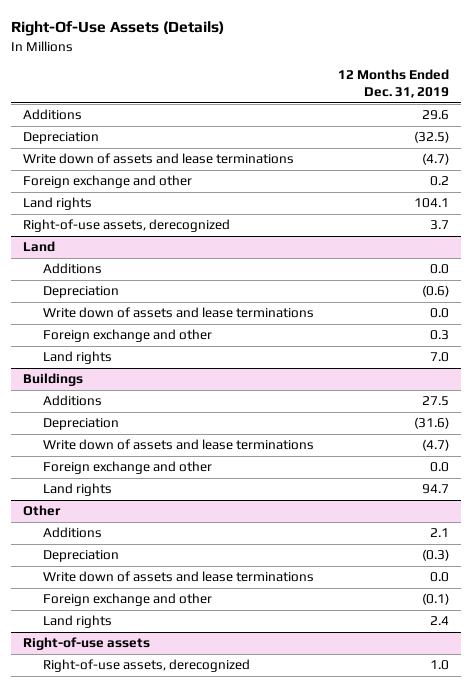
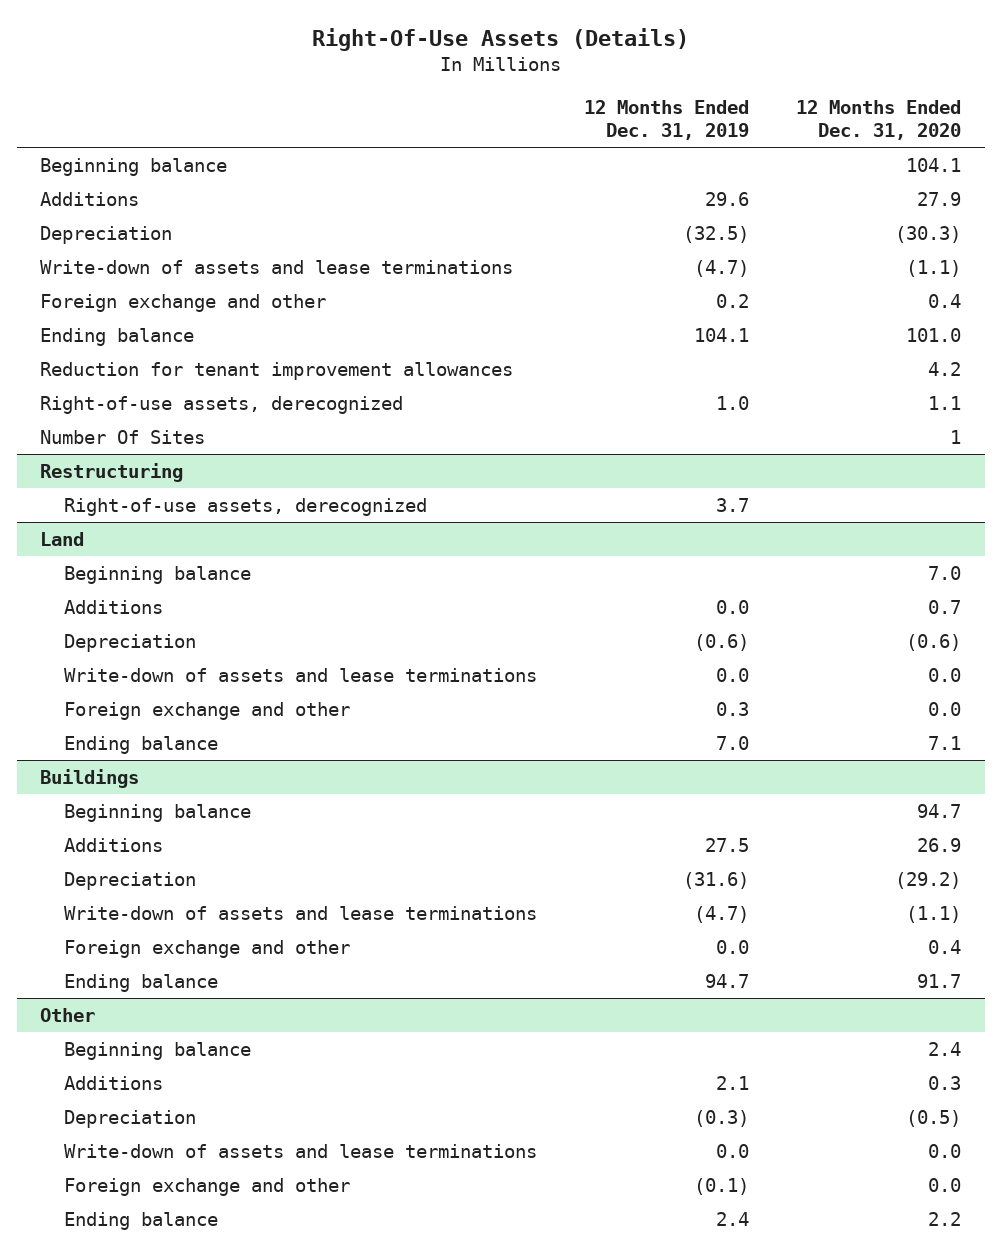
- | 12 Months Ended Dec. 31, 2019
+ | 12 Months Ended Dec. 31, 2019 | 12 Months Ended Dec. 31, 2020
+ Beginning balance | | 104.1
- Write down of assets and lease terminations | (4.7)
+ Write-down of assets and lease terminations | (4.7) | (1.1)
- Land rights | 104.1
+ Ending balance | 104.1 | 101.0
+ Reduction for tenant improvement allowances | | 4.2
+ Right-of-use assets, derecognized | 1.0 | 1.1
+ Number Of Sites | | 1
+ Restructuring
@ Land
+ Beginning balance | | 7.0
- Write down of assets and lease terminations | 0.0
+ Write-down of assets and lease terminations | 0.0 | 0.0
- Land rights | 7.0
+ Ending balance | 7.0 | 7.1
@ Buildings
+ Beginning balance | | 94.7
- Write down of assets and lease terminations | (4.7)
+ Write-down of assets and lease terminations | (4.7) | (1.1)
- Land rights | 94.7
+ Ending balance | 94.7 | 91.7
@ Other
+ Beginning balance | | 2.4
- Write down of assets and lease terminations | 0.0
+ Write-down of assets and lease terminations | 0.0 | 0.0
- Land rights | 2.4
- Right-of-use assets
- Right-of-use assets, derecognized | 1.0
@ Other
+ Ending balance | 2.4 | 2.2

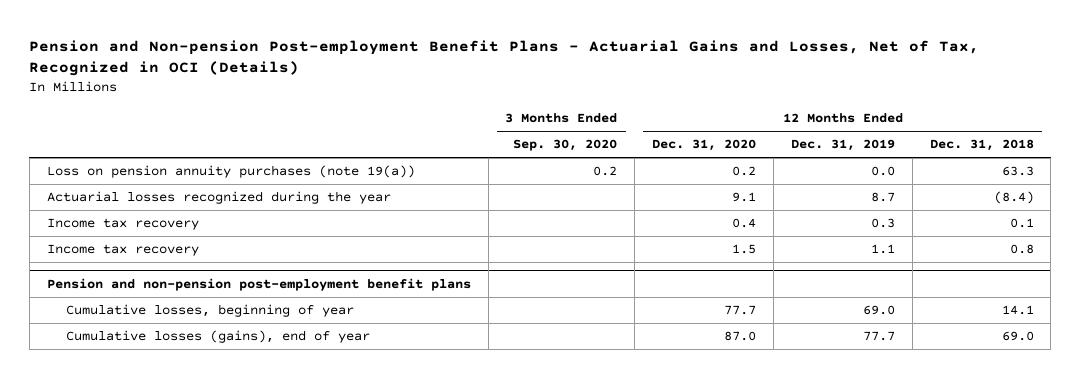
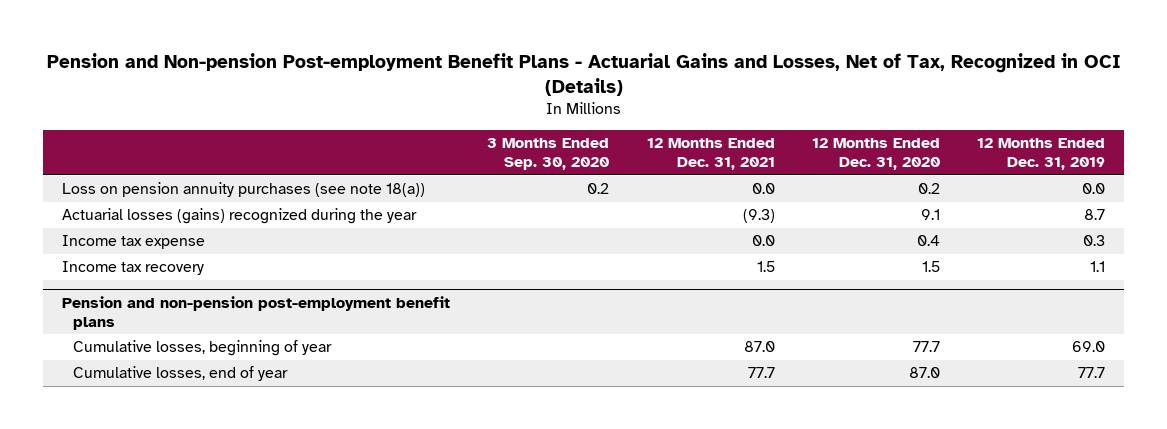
- | 3 Months Ended Sep. 30, 2020 | 12 Months Ended Dec. 31, 2020 | 12 Months Ended Dec. 31, 2019 | 12 Months Ended Dec. 31, 2018
+ | 3 Months Ended Sep. 30, 2020 | 12 Months Ended Dec. 31, 2021 | 12 Months Ended Dec. 31, 2020 | 12 Months Ended Dec. 31, 2019
- Loss on pension annuity purchases (note 19(a)) | 0.2 | 0.2 | 0.0 | 63.3
- Actuarial losses recognized during the year | | 9.1 | 8.7 | (8.4)
- Income tax recovery | | 0.4 | 0.3 | 0.1
+ Loss on pension annuity purchases (see note 18(a)) | 0.2 | 0.0 | 0.2 | 0.0
+ Actuarial losses (gains) recognized during the year | | (9.3) | 9.1 | 8.7
+ Income tax expense | | 0.0 | 0.4 | 0.3
@ Pension and non-pension post-employment benefit plans
- Cumulative losses (gains), end of year | | 87.0 | 77.7 | 69.0
+ Cumulative losses, end of year | | 77.7 | 87.0 | 77.7

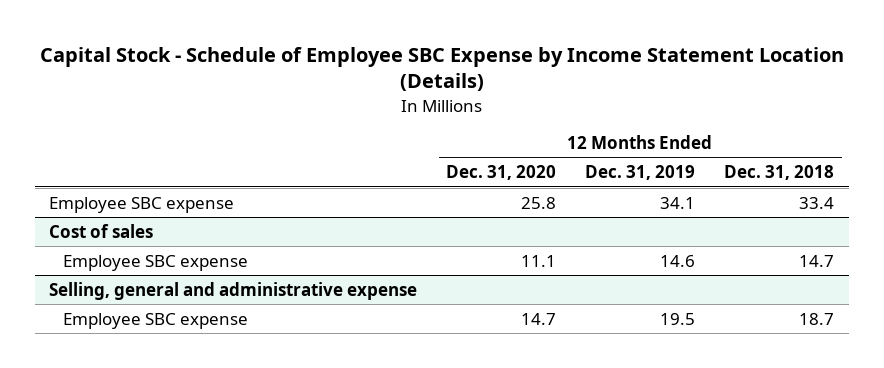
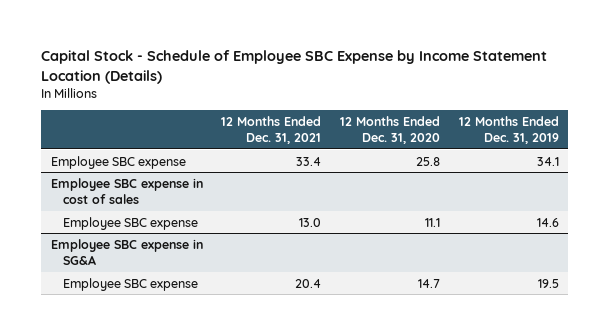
- | 12 Months Ended Dec. 31, 2020 | 12 Months Ended Dec. 31, 2019 | 12 Months Ended Dec. 31, 2018
+ | 12 Months Ended Dec. 31, 2021 | 12 Months Ended Dec. 31, 2020 | 12 Months Ended Dec. 31, 2019
- Cost of sales
+ Employee SBC expense in cost of sales
- Selling, general and administrative expense
+ Employee SBC expense in SG&A

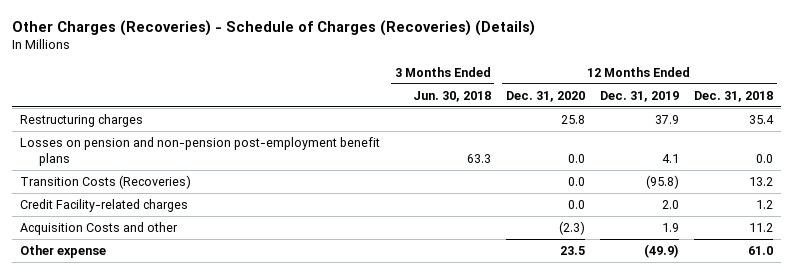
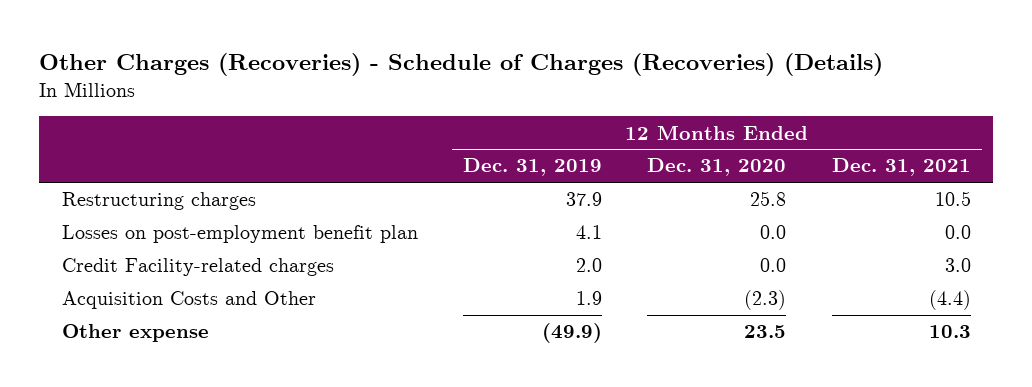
- | 3 Months Ended Jun. 30, 2018 | 12 Months Ended Dec. 31, 2020 | 12 Months Ended Dec. 31, 2019 | 12 Months Ended Dec. 31, 2018
+ | 12 Months Ended Dec. 31, 2019 | 12 Months Ended Dec. 31, 2020 | 12 Months Ended Dec. 31, 2021
- Losses on pension and non-pension post-employment benefit plans | 63.3 | 0.0 | 4.1 | 0.0
- Transition Costs (Recoveries) | | 0.0 | (95.8) | 13.2
+ Losses on post-employment benefit plan | 4.1 | 0.0 | 0.0
- Acquisition Costs and other | | (2.3) | 1.9 | 11.2
+ Acquisition Costs and Other | 1.9 | (2.3) | (4.4)

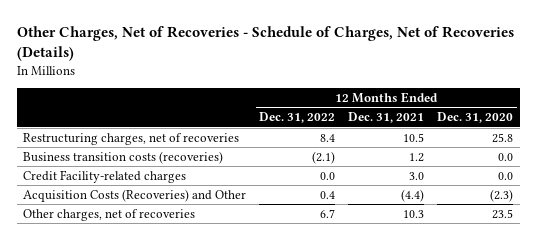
- Other Charges (Recoveries) - Schedule of Charges (Recoveries) (Details)
+ Other Charges, Net of Recoveries - Schedule of Charges, Net of Recoveries (Details)
- | 12 Months Ended Dec. 31, 2019 | 12 Months Ended Dec. 31, 2020 | 12 Months Ended Dec. 31, 2021
+ | 12 Months Ended Dec. 31, 2022 | 12 Months Ended Dec. 31, 2021 | 12 Months Ended Dec. 31, 2020
- Restructuring charges | 37.9 | 25.8 | 10.5
- Losses on post-employment benefit plan | 4.1 | 0.0 | 0.0
+ Restructuring charges, net of recoveries | 8.4 | 10.5 | 25.8
+ Business transition costs (recoveries) | (2.1) | 1.2 | 0.0
- Acquisition Costs and Other | 1.9 | (2.3) | (4.4)
- Other expense | (49.9) | 23.5 | 10.3
+ Acquisition Costs (Recoveries) and Other | 0.4 | (4.4) | (2.3)
+ Other charges, net of recoveries | 6.7 | 10.3 | 23.5

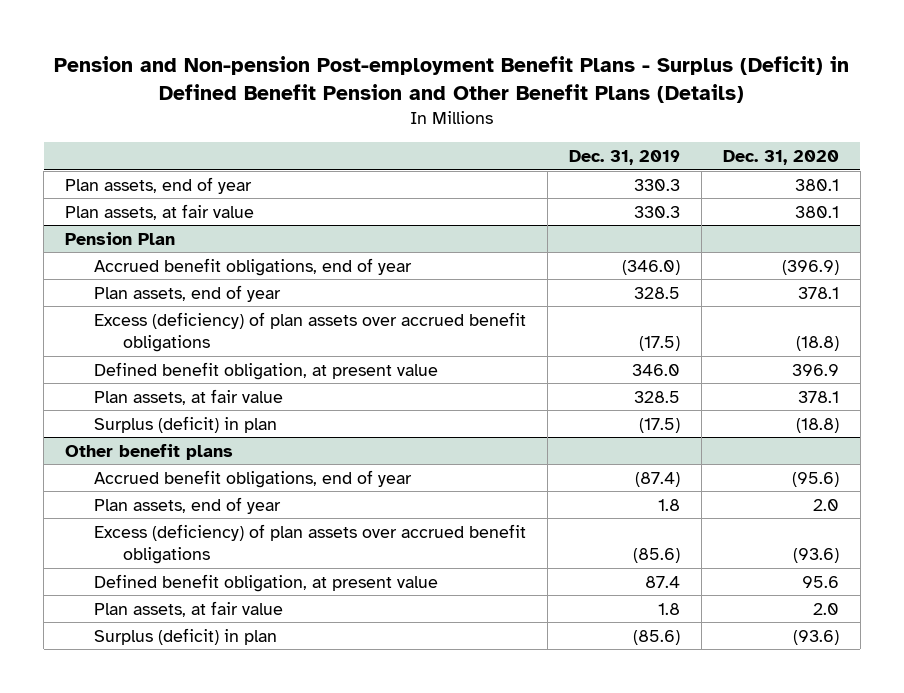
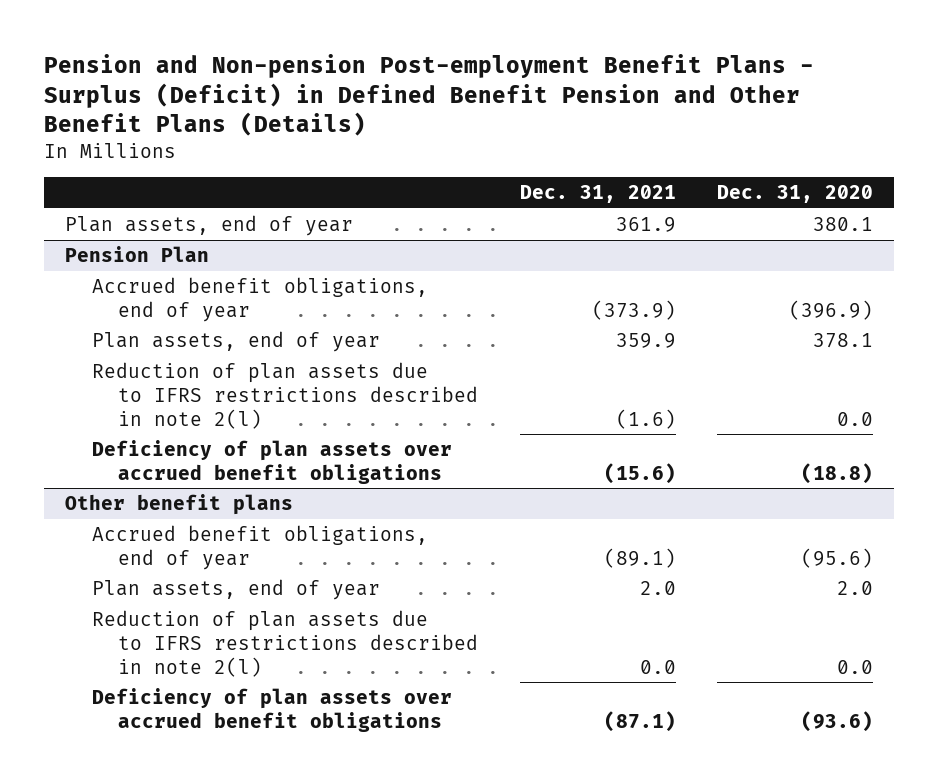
- | Dec. 31, 2019 | Dec. 31, 2020
+ | Dec. 31, 2021 | Dec. 31, 2020
- Plan assets, at fair value | 330.3 | 380.1
@ Pension Plan
- Excess (deficiency) of plan assets over accrued benefit obligations | (17.5) | (18.8)
- Defined benefit obligation, at present value | 346.0 | 396.9
- Plan assets, at fair value | 328.5 | 378.1
- Surplus (deficit) in plan | (17.5) | (18.8)
+ Reduction of plan assets due to IFRS restrictions described in note 2(l) | (1.6) | 0.0
+ Deficiency of plan assets over accrued benefit obligations | (15.6) | (18.8)
@ Other benefit plans
- Excess (deficiency) of plan assets over accrued benefit obligations | (85.6) | (93.6)
- Defined benefit obligation, at present value | 87.4 | 95.6
- Plan assets, at fair value | 1.8 | 2.0
- Surplus (deficit) in plan | (85.6) | (93.6)
+ Reduction of plan assets due to IFRS restrictions described in note 2(l) | 0.0 | 0.0
+ Deficiency of plan assets over accrued benefit obligations | (87.1) | (93.6)

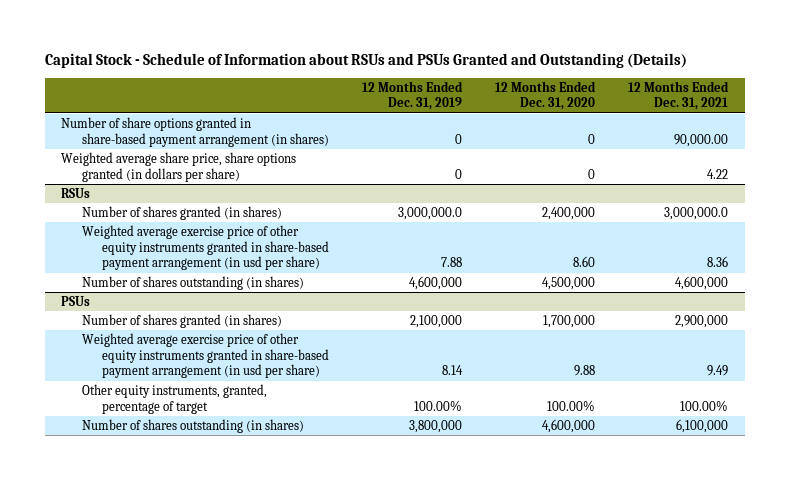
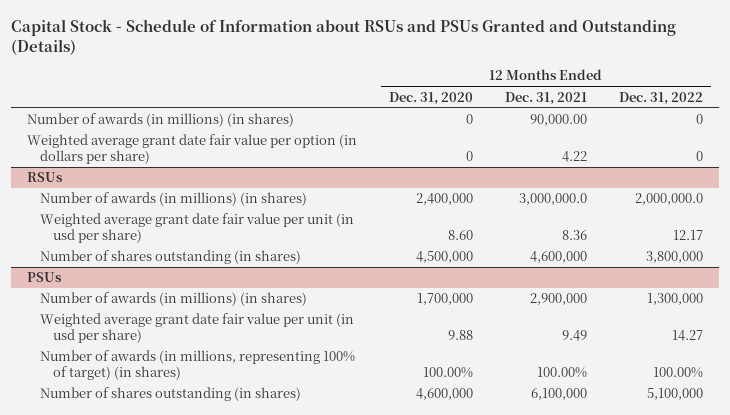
- | 12 Months Ended Dec. 31, 2019 | 12 Months Ended Dec. 31, 2020 | 12 Months Ended Dec. 31, 2021
+ | 12 Months Ended Dec. 31, 2020 | 12 Months Ended Dec. 31, 2021 | 12 Months Ended Dec. 31, 2022
- Number of share options granted in share-based payment arrangement (in shares) | 0 | 0 | 90,000.00
- Weighted average share price, share options granted (in dollars per share) | 0 | 0 | 4.22
+ Number of awards (in millions) (in shares) | 0 | 90,000.00 | 0
+ Weighted average grant date fair value per option (in dollars per share) | 0 | 4.22 | 0
@ RSUs
- Number of shares granted (in shares) | 3,000,000.0 | 2,400,000 | 3,000,000.0
- Weighted average exercise price of other equity instruments granted in share-based payment arrangement (in usd per share) | 7.88 | 8.60 | 8.36
+ Number of awards (in millions) (in shares) | 2,400,000 | 3,000,000.0 | 2,000,000.0
+ Weighted average grant date fair value per unit (in usd per share) | 8.60 | 8.36 | 12.17
@ PSUs
- Number of shares granted (in shares) | 2,100,000 | 1,700,000 | 2,900,000
- Weighted average exercise price of other equity instruments granted in share-based payment arrangement (in usd per share) | 8.14 | 9.88 | 9.49
- Other equity instruments, granted, percentage of target | 100.00% | 100.00% | 100.00%
+ Number of awards (in millions) (in shares) | 1,700,000 | 2,900,000 | 1,300,000
+ Weighted average grant date fair value per unit (in usd per share) | 9.88 | 9.49 | 14.27
+ Number of awards (in millions, representing 100% of target) (in shares) | 100.00% | 100.00% | 100.00%

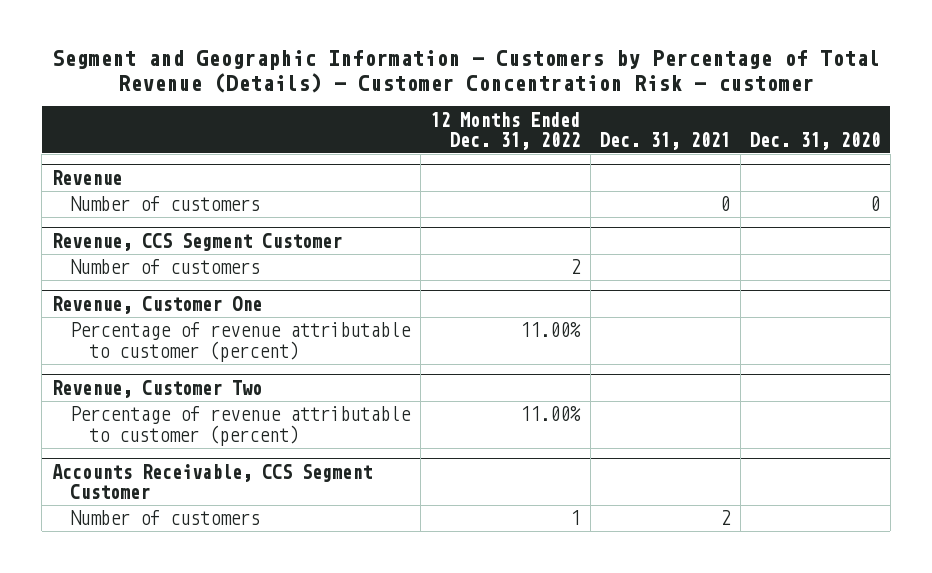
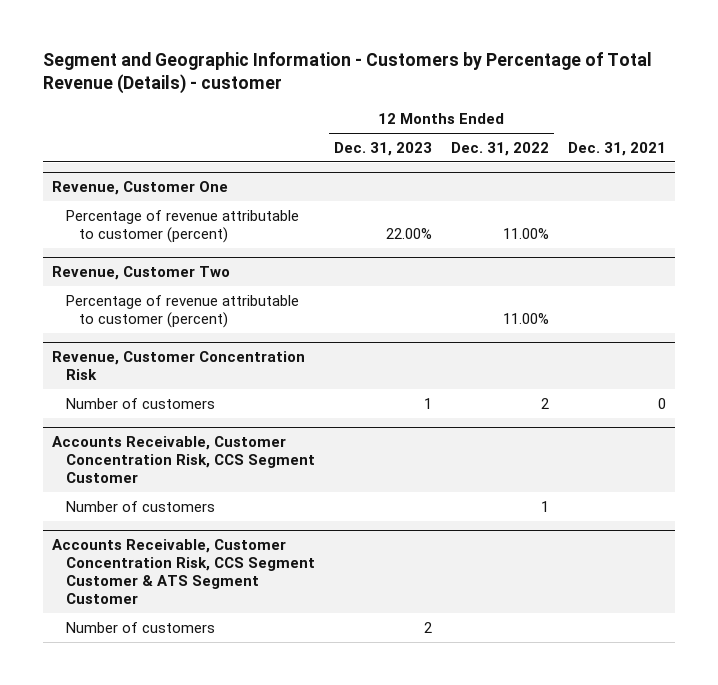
- Segment and Geographic Information - Customers by Percentage of Total Revenue (Details) - Customer Concentration Risk - customer
+ Segment and Geographic Information - Customers by Percentage of Total Revenue (Details) - customer
- | 12 Months Ended Dec. 31, 2022 | Dec. 31, 2021 | Dec. 31, 2020
+ | 12 Months Ended Dec. 31, 2023 | 12 Months Ended Dec. 31, 2022 | Dec. 31, 2021
- Revenue
- Number of customers | | 0 | 0
- Revenue, CCS Segment Customer
- Number of customers | 2 | |
- Accounts Receivable, CCS Segment Customer
- Number of customers | 1 | 2 |
+ Revenue, Customer Concentration Risk
+ Number of customers | 1 | 2 | 0
+ Accounts Receivable, Customer Concentration Risk, CCS Segment Customer
+ Number of customers | | 1 |
+ Accounts Receivable, Customer Concentration Risk, CCS Segment Customer & ATS Segment Customer
+ Number of customers | 2 | |

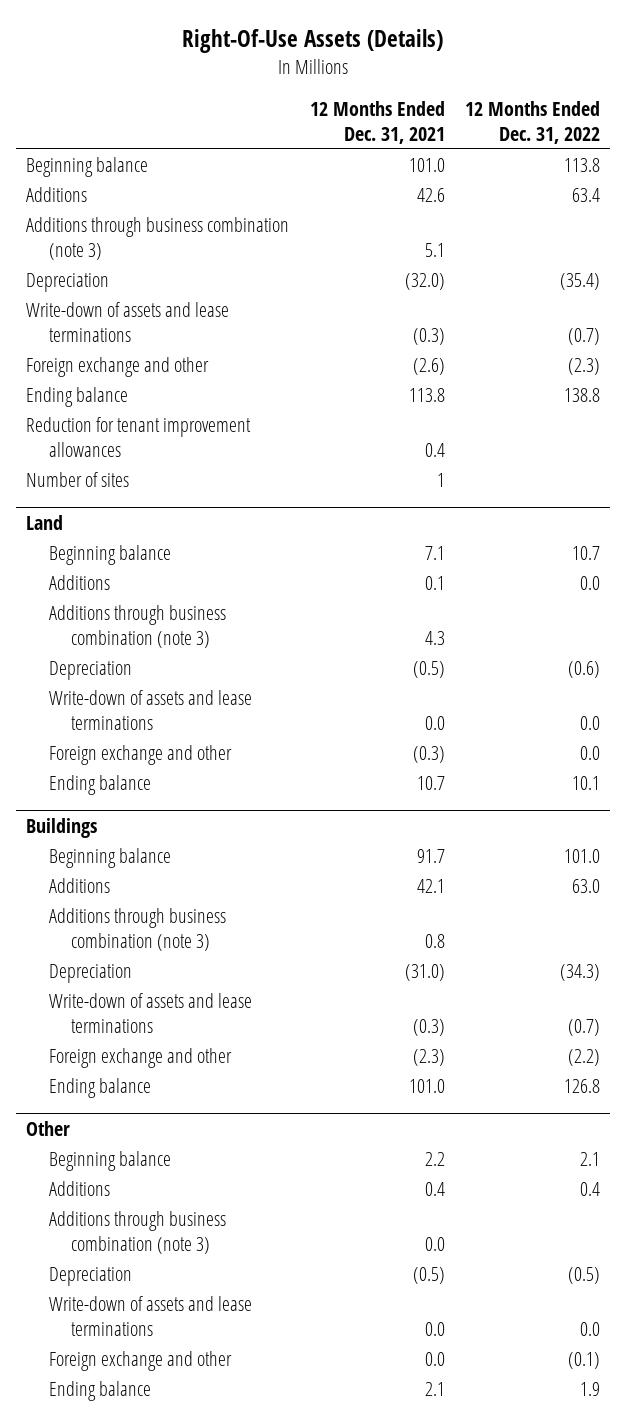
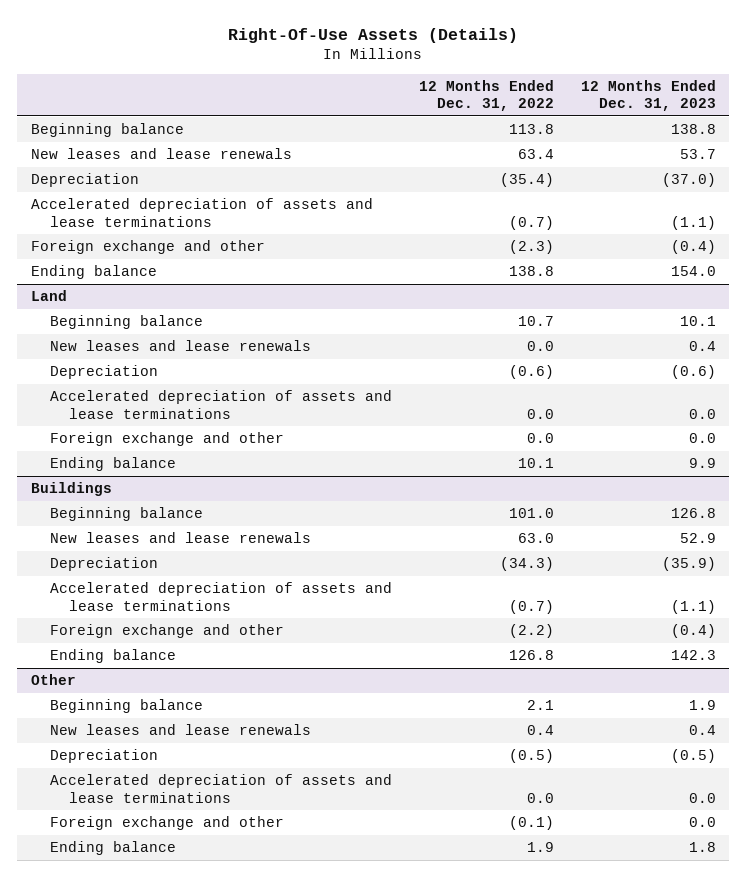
- | 12 Months Ended Dec. 31, 2021 | 12 Months Ended Dec. 31, 2022
+ | 12 Months Ended Dec. 31, 2022 | 12 Months Ended Dec. 31, 2023
- Additions | 42.6 | 63.4
- Additions through business combination (note 3) | 5.1 |
+ New leases and lease renewals | 63.4 | 53.7
- Write-down of assets and lease terminations | (0.3) | (0.7)
+ Accelerated depreciation of assets and lease terminations | (0.7) | (1.1)
- Reduction for tenant improvement allowances | 0.4 |
- Number of sites | 1 |
@ Land
- Additions | 0.1 | 0.0
- Additions through business combination (note 3) | 4.3 |
+ New leases and lease renewals | 0.0 | 0.4
- Write-down of assets and lease terminations | 0.0 | 0.0
+ Accelerated depreciation of assets and lease terminations | 0.0 | 0.0
@ Buildings
- Additions | 42.1 | 63.0
- Additions through business combination (note 3) | 0.8 |
+ New leases and lease renewals | 63.0 | 52.9
- Write-down of assets and lease terminations | (0.3) | (0.7)
+ Accelerated depreciation of assets and lease terminations | (0.7) | (1.1)
@ Other
- Additions | 0.4 | 0.4
- Additions through business combination (note 3) | 0.0 |
+ New leases and lease renewals | 0.4 | 0.4
- Write-down of assets and lease terminations | 0.0 | 0.0
+ Accelerated depreciation of assets and lease terminations | 0.0 | 0.0

